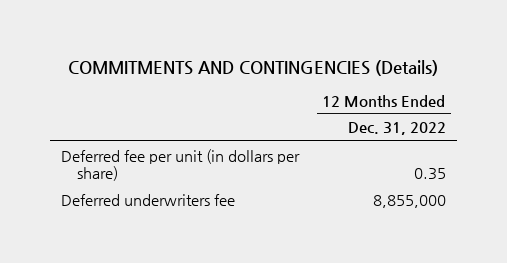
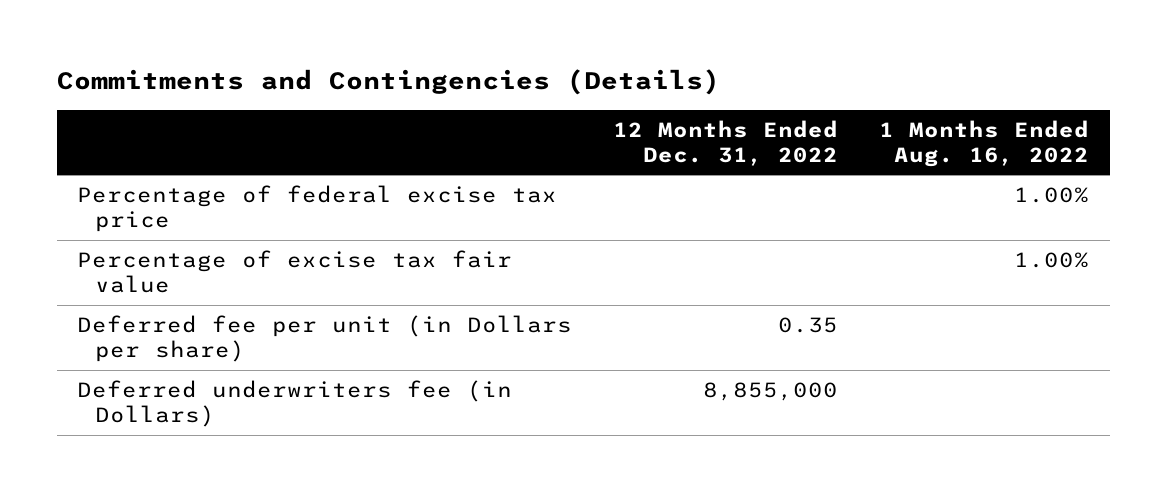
- COMMITMENTS AND CONTINGENCIES (Details)
+ Commitments and Contingencies (Details)
- | 12 Months Ended Dec. 31, 2022
+ | 12 Months Ended Dec. 31, 2022 | 1 Months Ended Aug. 16, 2022
- Deferred fee per unit (in dollars per share) | 0.35
- Deferred underwriters fee | 8,855,000
+ Percentage of federal excise tax price | | 1.00%
+ Percentage of excise tax fair value | | 1.00%
+ Deferred fee per unit (in Dollars per share) | 0.35 |
+ Deferred underwriters fee (in Dollars) | 8,855,000 |

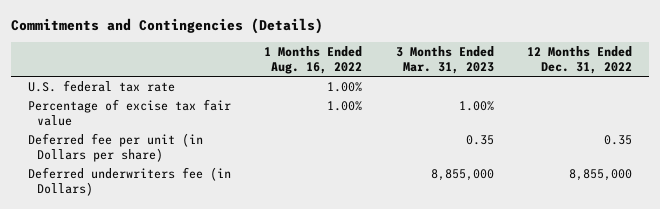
- | 12 Months Ended Dec. 31, 2022 | 1 Months Ended Aug. 16, 2022
+ | 1 Months Ended Aug. 16, 2022 | 3 Months Ended Mar. 31, 2023 | 12 Months Ended Dec. 31, 2022
- Percentage of federal excise tax price | | 1.00%
+ U.S. federal tax rate | 1.00% | |

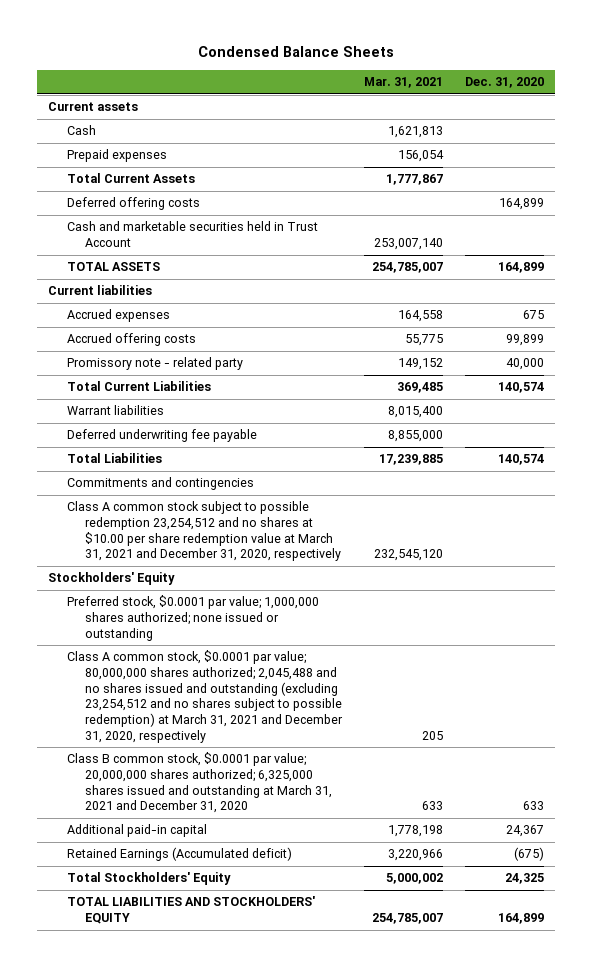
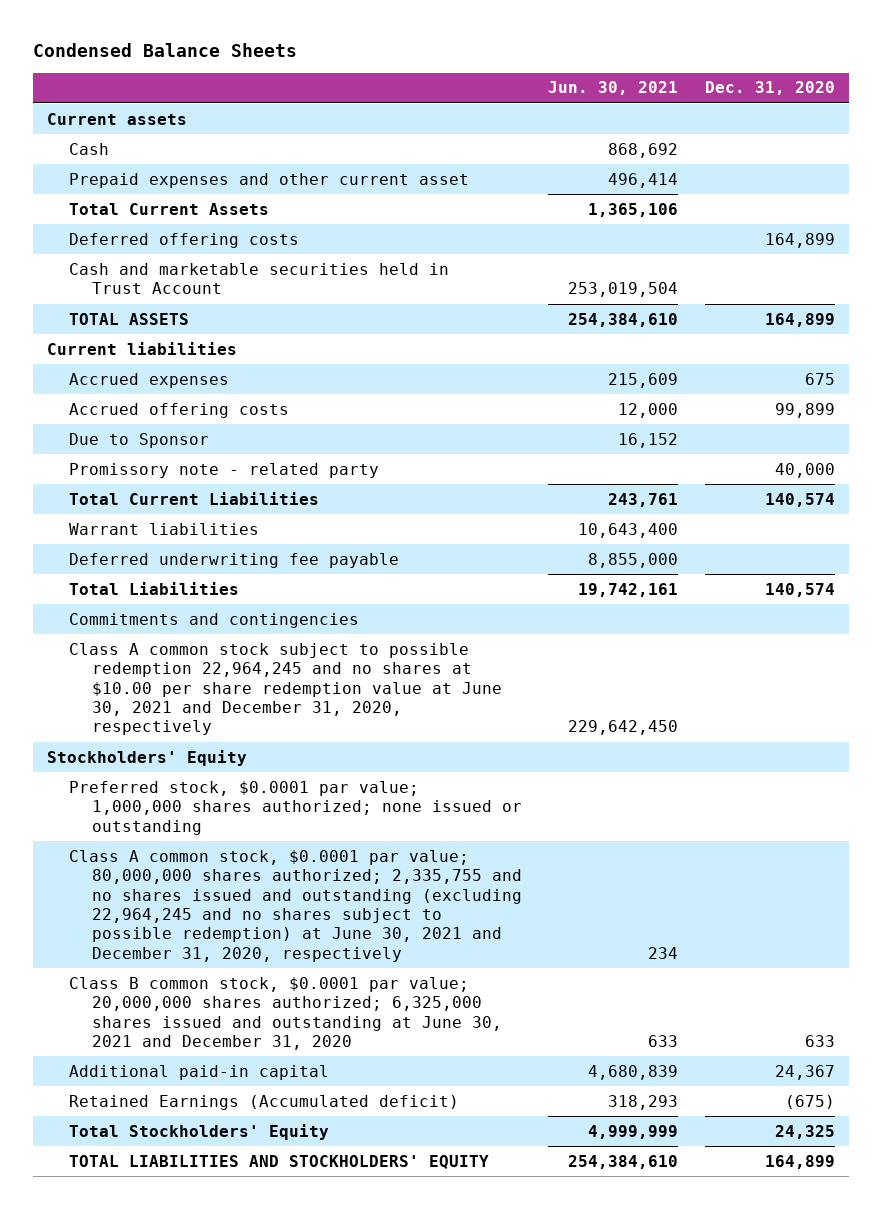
- | Mar. 31, 2021 | Dec. 31, 2020
+ | Jun. 30, 2021 | Dec. 31, 2020
- Prepaid expenses | 156,054 |
+ Prepaid expenses and other current asset | 496,414 |
+ Due to Sponsor | 16,152 |
- Class A common stock subject to possible redemption 23,254,512 and no shares at $10.00 per share redemption value at March 31, 2021 and December 31, 2020, respectively | 232,545,120 |
+ Class A common stock subject to possible redemption 22,964,245 and no shares at $10.00 per share redemption value at June 30, 2021 and December 31, 2020, respectively | 229,642,450 |
- Class A common stock, $0.0001 par value; 80,000,000 shares authorized; 2,045,488 and no shares issued and outstanding (excluding 23,254,512 and no shares subject to possible redemption) at March 31, 2021 and December 31, 2020, respectively | 205 |
- Class B common stock, $0.0001 par value; 20,000,000 shares authorized; 6,325,000 shares issued and outstanding at March 31, 2021 and December 31, 2020 | 633 | 633
+ Class A common stock, $0.0001 par value; 80,000,000 shares authorized; 2,335,755 and no shares issued and outstanding (excluding 22,964,245 and no shares subject to possible redemption) at June 30, 2021 and December 31, 2020, respectively | 234 |
+ Class B common stock, $0.0001 par value; 20,000,000 shares authorized; 6,325,000 shares issued and outstanding at June 30, 2021 and December 31, 2020 | 633 | 633

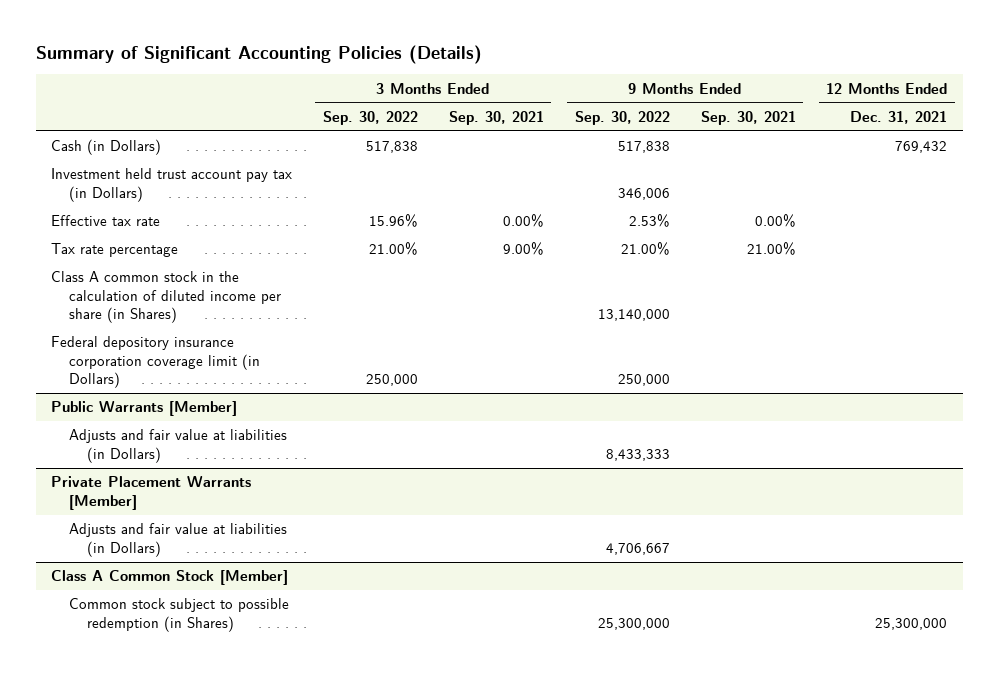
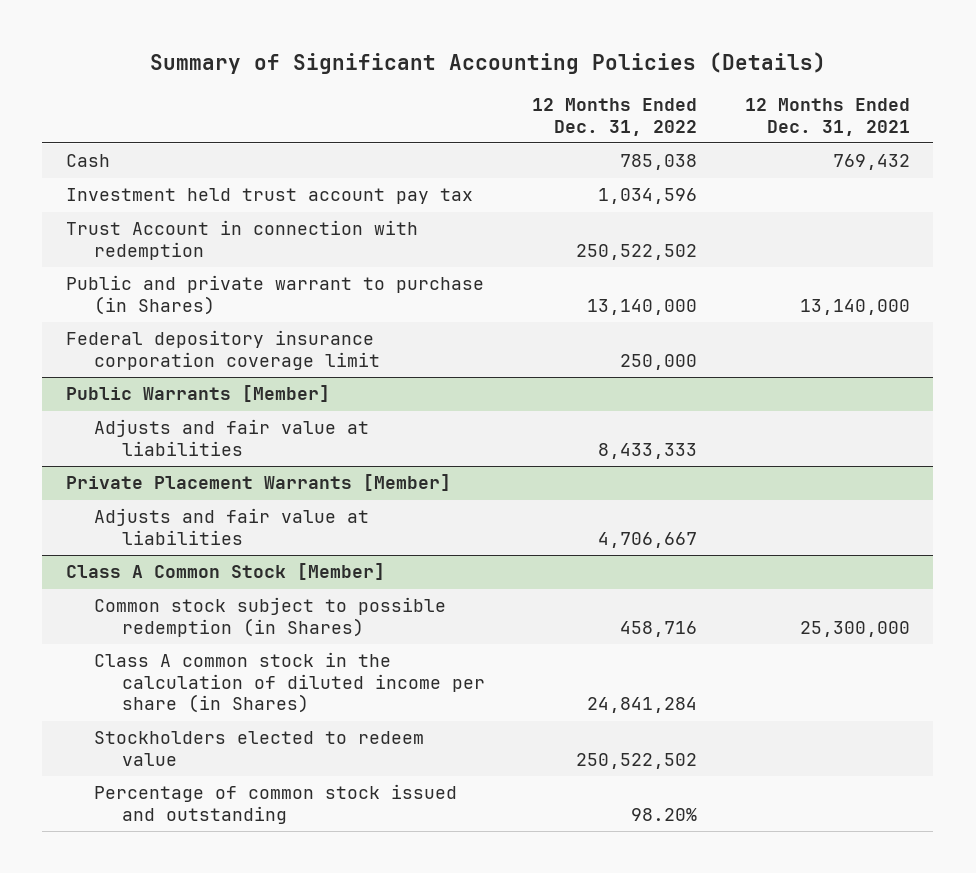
- | 3 Months Ended Sep. 30, 2022 | 3 Months Ended Sep. 30, 2021 | 9 Months Ended Sep. 30, 2022 | 9 Months Ended Sep. 30, 2021 | 12 Months Ended Dec. 31, 2021
+ | 12 Months Ended Dec. 31, 2022 | 12 Months Ended Dec. 31, 2021
- Cash (in Dollars) | 517,838 | | 517,838 | | 769,432
- Investment held trust account pay tax (in Dollars) | | | 346,006 | |
- Effective tax rate | 15.96% | 0.00% | 2.53% | 0.00% |
- Tax rate percentage | 21.00% | 9.00% | 21.00% | 21.00% |
- Class A common stock in the calculation of diluted income per share (in Shares) | | | 13,140,000 | |
- Federal depository insurance corporation coverage limit (in Dollars) | 250,000 | | 250,000 | |
+ Cash | 785,038 | 769,432
+ Investment held trust account pay tax | 1,034,596 |
+ Trust Account in connection with redemption | 250,522,502 |
+ Public and private warrant to purchase (in Shares) | 13,140,000 | 13,140,000
+ Federal depository insurance corporation coverage limit | 250,000 |
@ Public Warrants [Member]
- Adjusts and fair value at liabilities (in Dollars) | | | 8,433,333 | |
+ Adjusts and fair value at liabilities | 8,433,333 |
@ Private Placement Warrants [Member]
- Adjusts and fair value at liabilities (in Dollars) | | | 4,706,667 | |
+ Adjusts and fair value at liabilities | 4,706,667 |
@ Class A Common Stock [Member]
+ Class A common stock in the calculation of diluted income per share (in Shares) | 24,841,284 |
+ Stockholders elected to redeem value | 250,522,502 |
+ Percentage of common stock issued and outstanding | 98.20% |

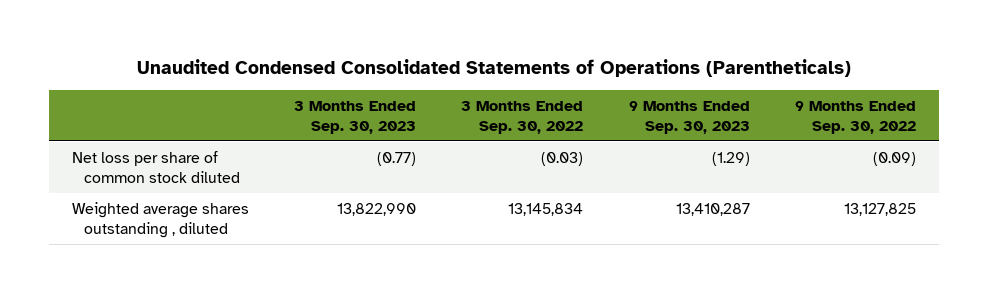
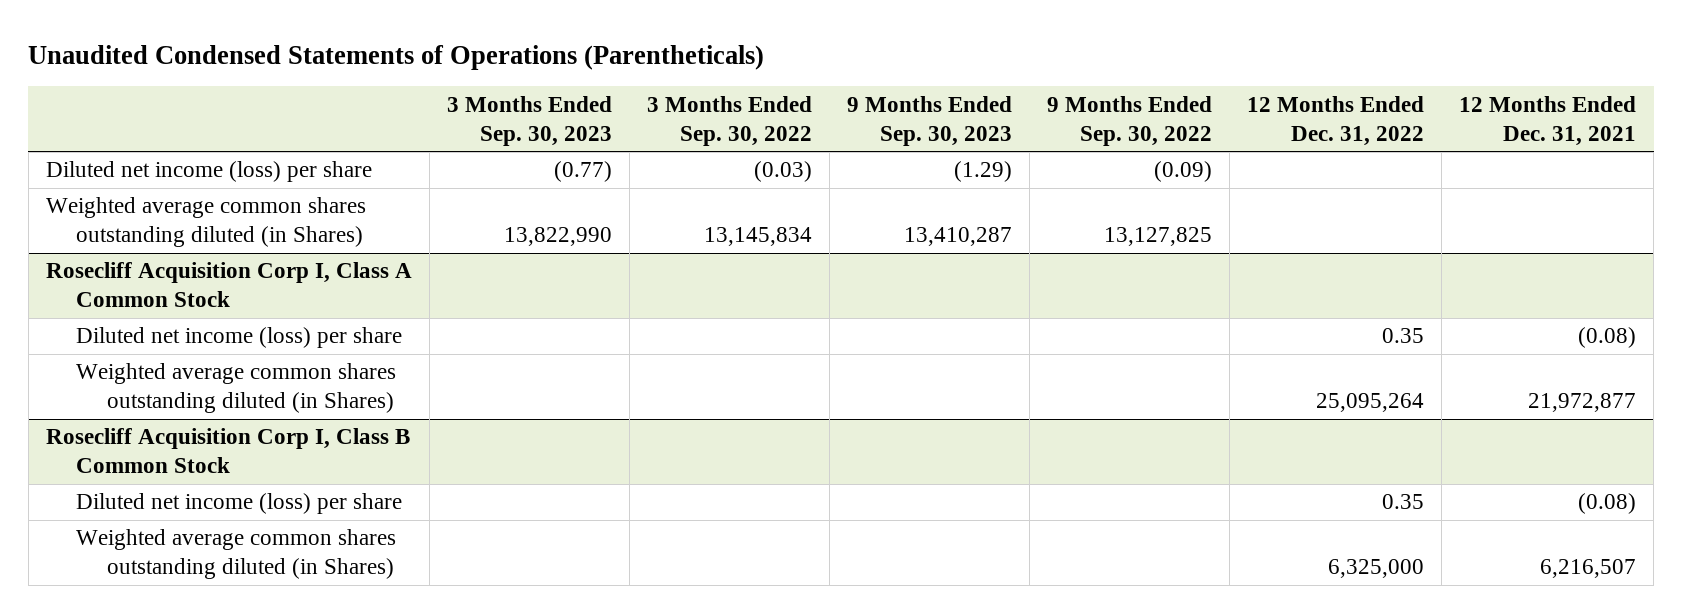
- Unaudited Condensed Consolidated Statements of Operations (Parentheticals)
+ Unaudited Condensed Statements of Operations (Parentheticals)
- | 3 Months Ended Sep. 30, 2023 | 3 Months Ended Sep. 30, 2022 | 9 Months Ended Sep. 30, 2023 | 9 Months Ended Sep. 30, 2022
+ | 3 Months Ended Sep. 30, 2023 | 3 Months Ended Sep. 30, 2022 | 9 Months Ended Sep. 30, 2023 | 9 Months Ended Sep. 30, 2022 | 12 Months Ended Dec. 31, 2022 | 12 Months Ended Dec. 31, 2021
- Net loss per share of common stock diluted | (0.77) | (0.03) | (1.29) | (0.09)
- Weighted average shares outstanding , diluted | 13,822,990 | 13,145,834 | 13,410,287 | 13,127,825
+ Diluted net income (loss) per share | (0.77) | (0.03) | (1.29) | (0.09) | |
+ Weighted average common shares outstanding diluted (in Shares) | 13,822,990 | 13,145,834 | 13,410,287 | 13,127,825 | |
+ Rosecliff Acquisition Corp I, Class A Common Stock
+ Diluted net income (loss) per share | | | | | 0.35 | (0.08)
+ Weighted average common shares outstanding diluted (in Shares) | | | | | 25,095,264 | 21,972,877
+ Rosecliff Acquisition Corp I, Class B Common Stock
+ Diluted net income (loss) per share | | | | | 0.35 | (0.08)
+ Weighted average common shares outstanding diluted (in Shares) | | | | | 6,325,000 | 6,216,507

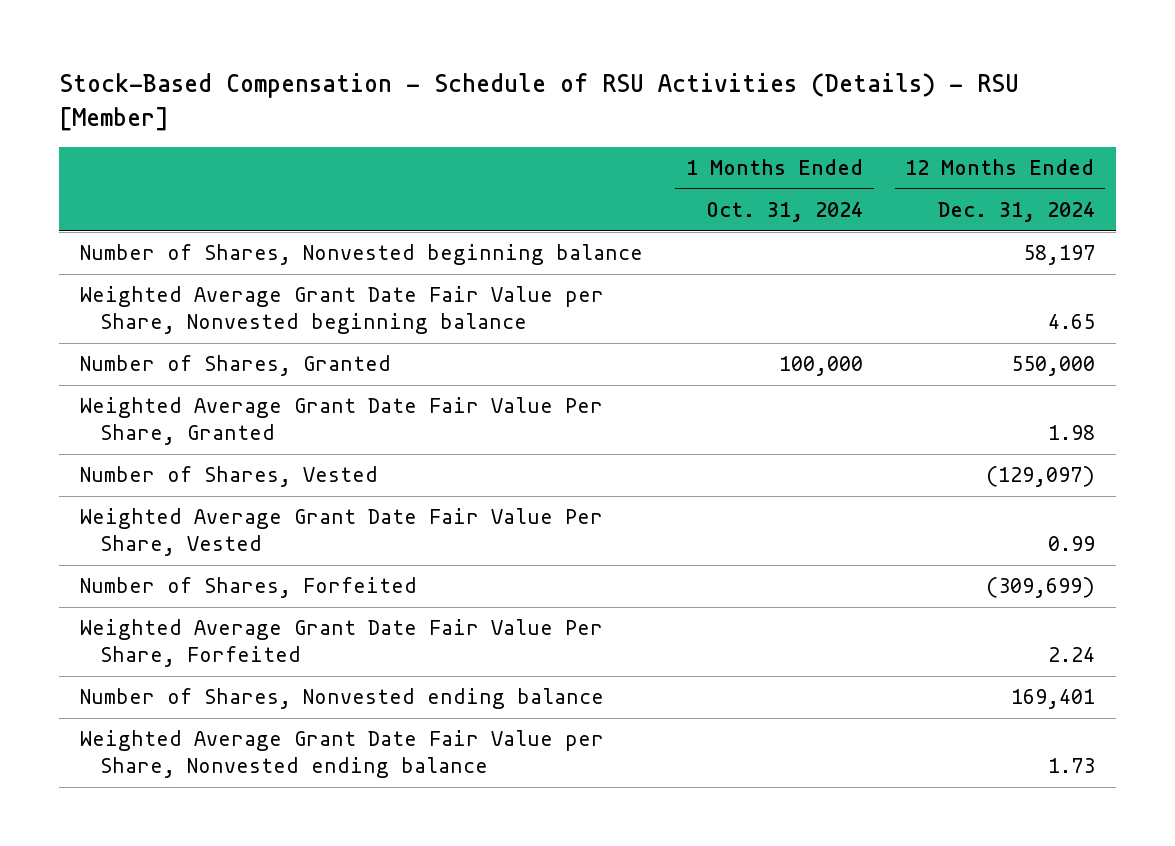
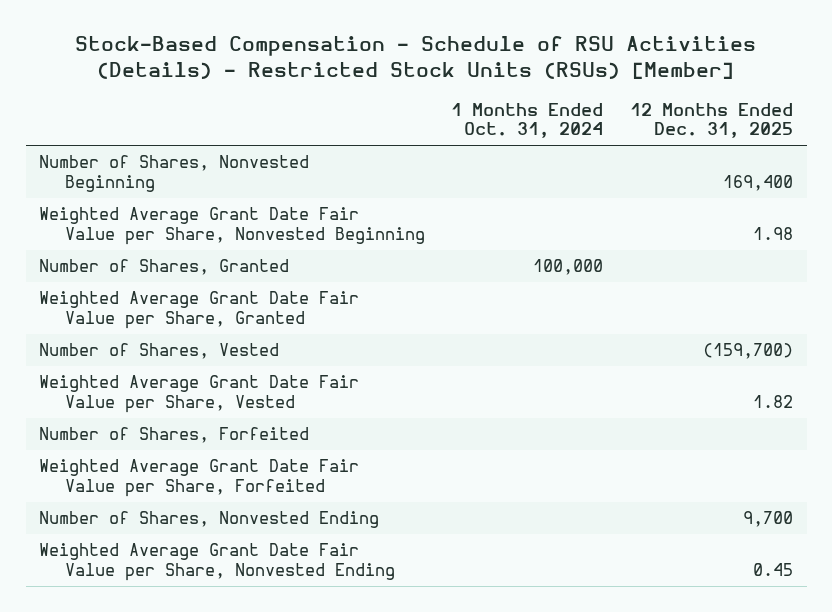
- Stock-Based Compensation - Schedule of RSU Activities (Details) - RSU [Member]
+ Stock-Based Compensation - Schedule of RSU Activities (Details) - Restricted Stock Units (RSUs) [Member]
- | 1 Months Ended Oct. 31, 2024 | 12 Months Ended Dec. 31, 2024
+ | 1 Months Ended Oct. 31, 2024 | 12 Months Ended Dec. 31, 2025
- Number of Shares, Nonvested beginning balance | | 58,197
- Weighted Average Grant Date Fair Value per Share, Nonvested beginning balance | | 4.65
+ Number of Shares, Nonvested Beginning | | 169,400
+ Weighted Average Grant Date Fair Value per Share, Nonvested Beginning | | 1.98
- Weighted Average Grant Date Fair Value Per Share, Granted | | 1.98
+ Weighted Average Grant Date Fair Value per Share, Granted
- Weighted Average Grant Date Fair Value Per Share, Vested | | 0.99
+ Weighted Average Grant Date Fair Value per Share, Vested | | 1.82
- Weighted Average Grant Date Fair Value Per Share, Forfeited | | 2.24
- Number of Shares, Nonvested ending balance | | 169,401
- Weighted Average Grant Date Fair Value per Share, Nonvested ending balance | | 1.73
+ Weighted Average Grant Date Fair Value per Share, Forfeited
+ Number of Shares, Nonvested Ending | | 9,700
+ Weighted Average Grant Date Fair Value per Share, Nonvested Ending | | 0.45

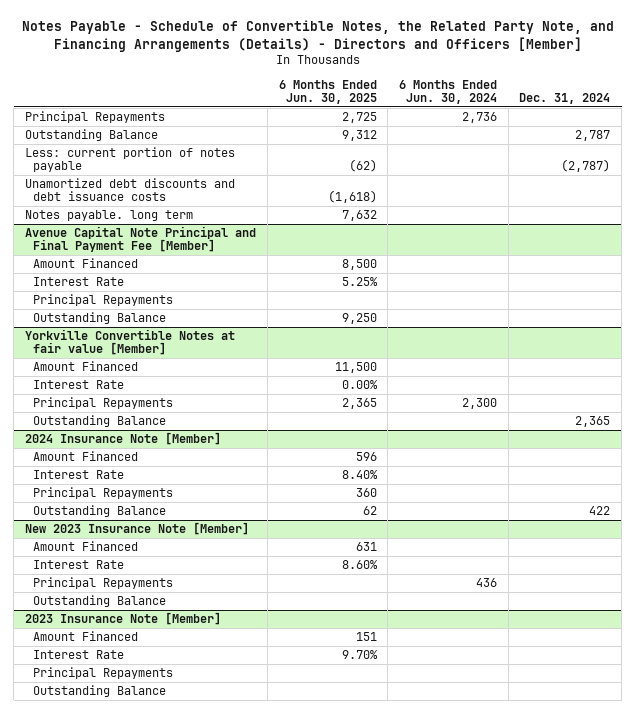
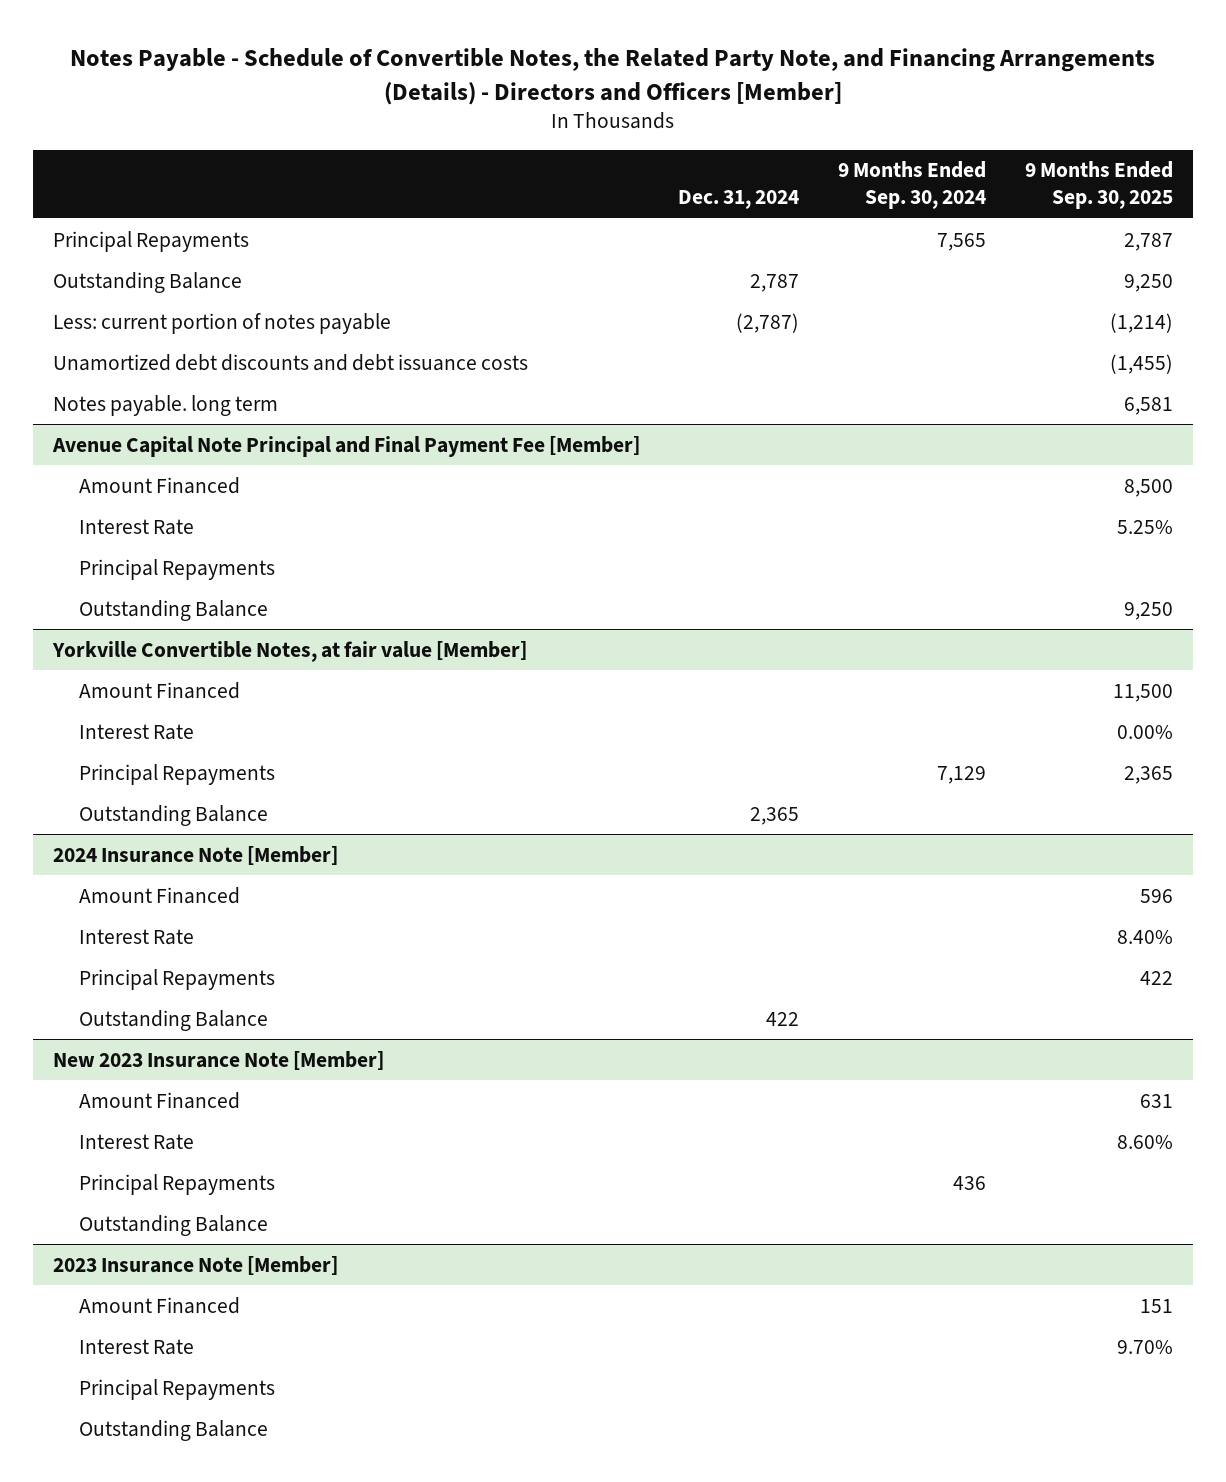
- | 6 Months Ended Jun. 30, 2025 | 6 Months Ended Jun. 30, 2024 | Dec. 31, 2024
+ | Dec. 31, 2024 | 9 Months Ended Sep. 30, 2024 | 9 Months Ended Sep. 30, 2025
- Yorkville Convertible Notes at fair value [Member]
+ Yorkville Convertible Notes, at fair value [Member]

